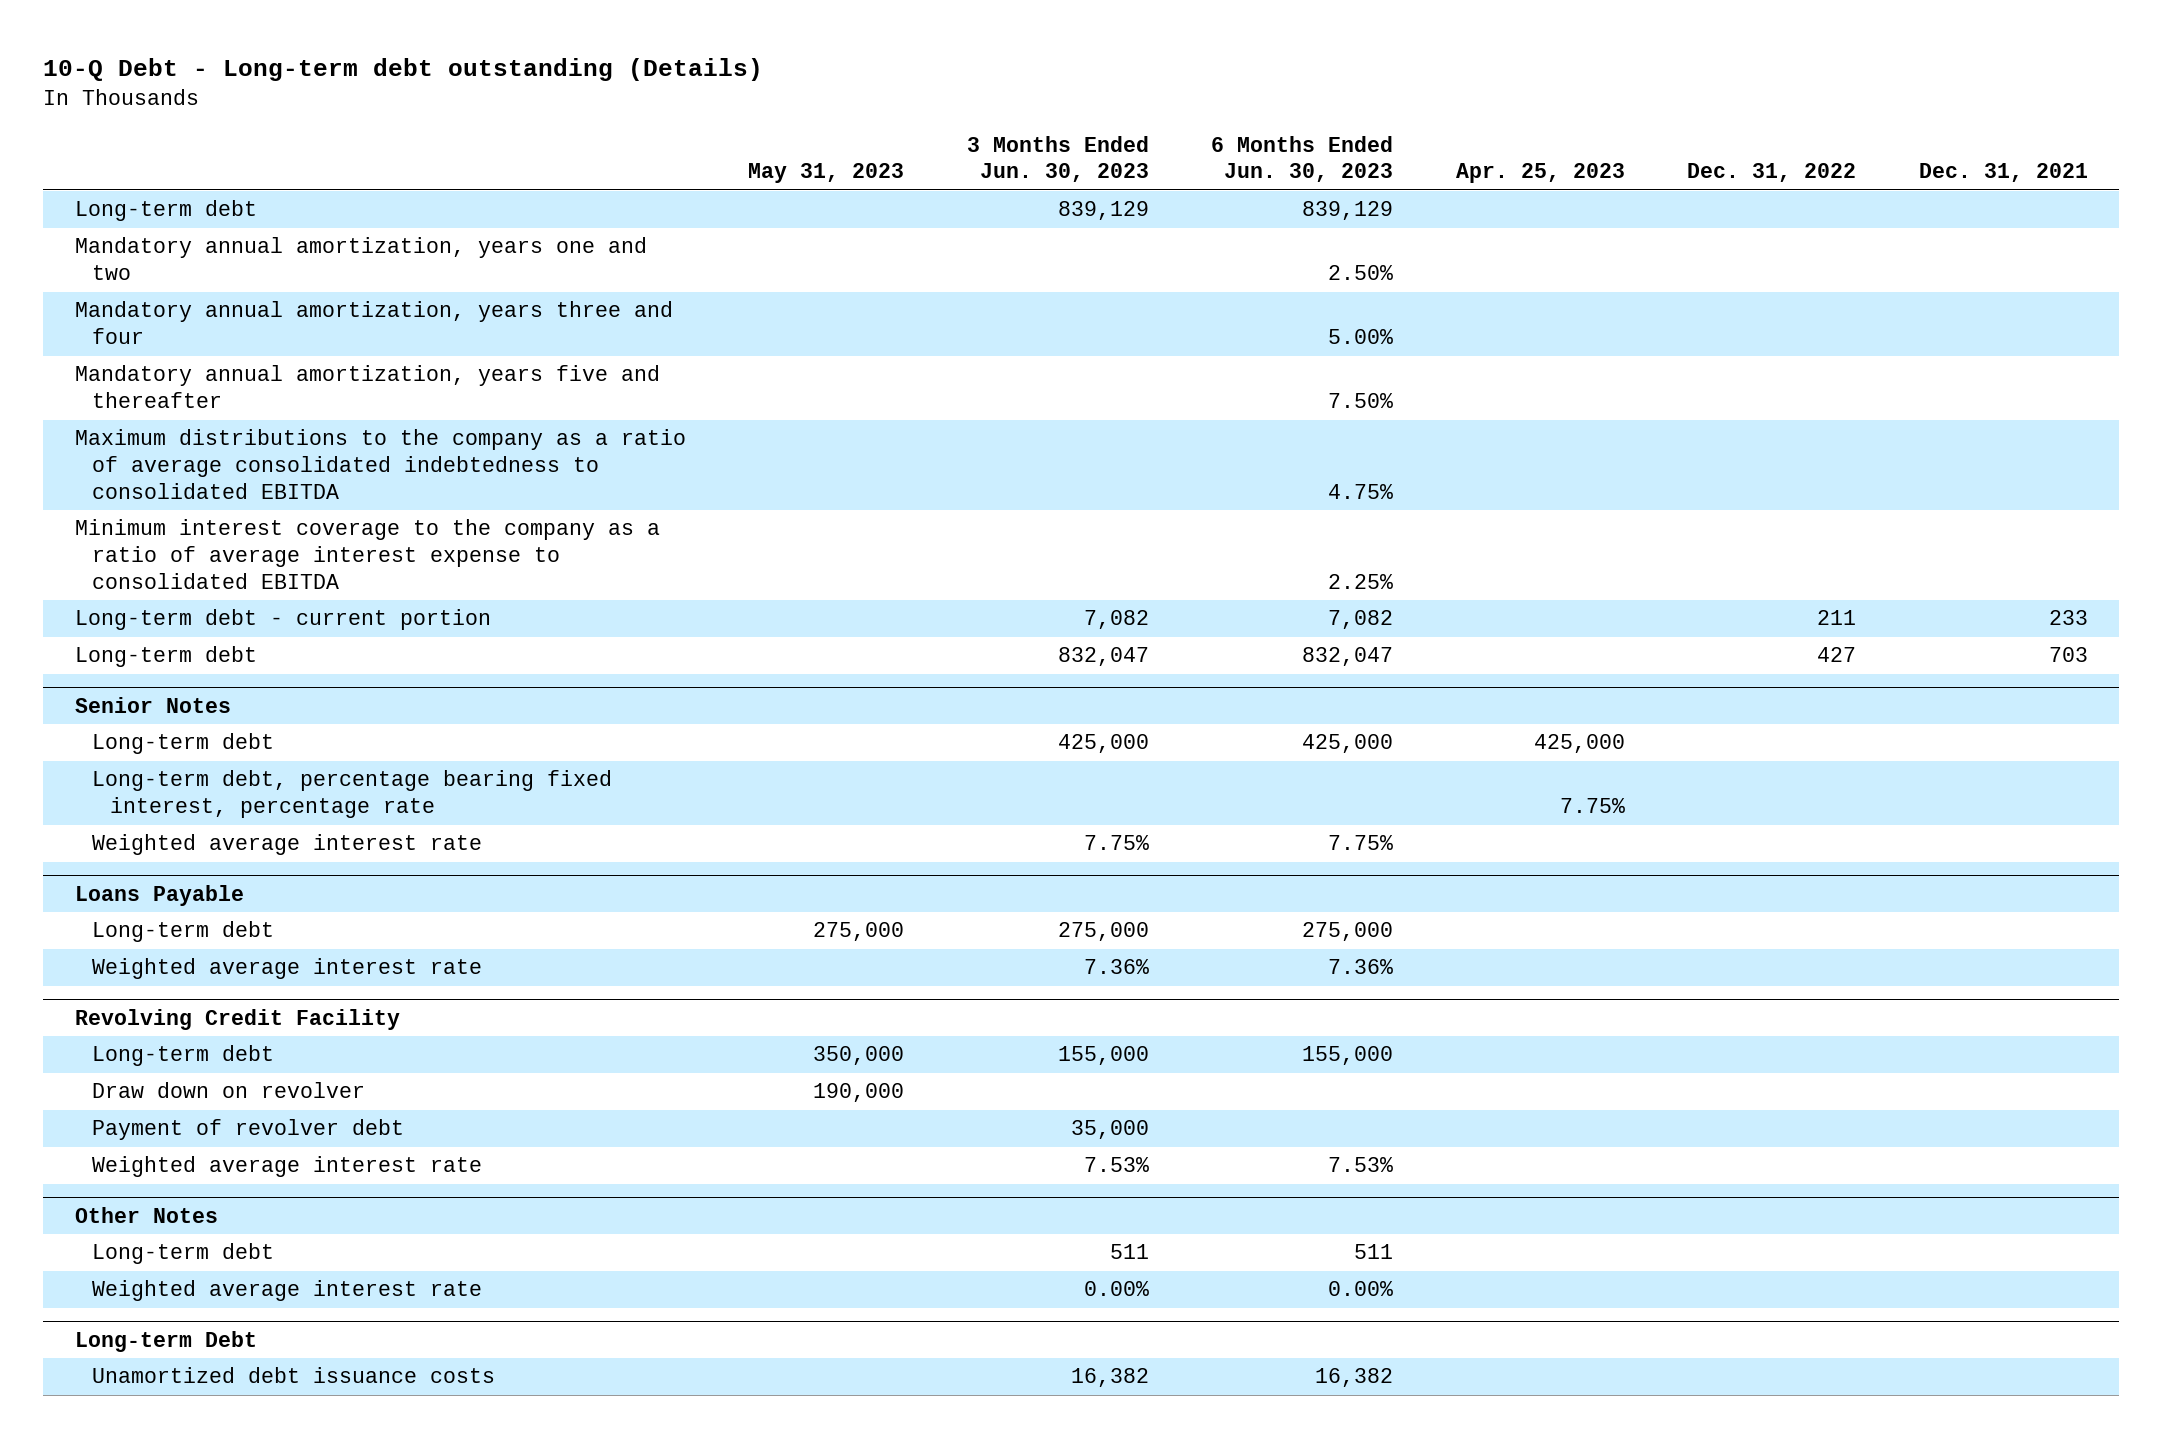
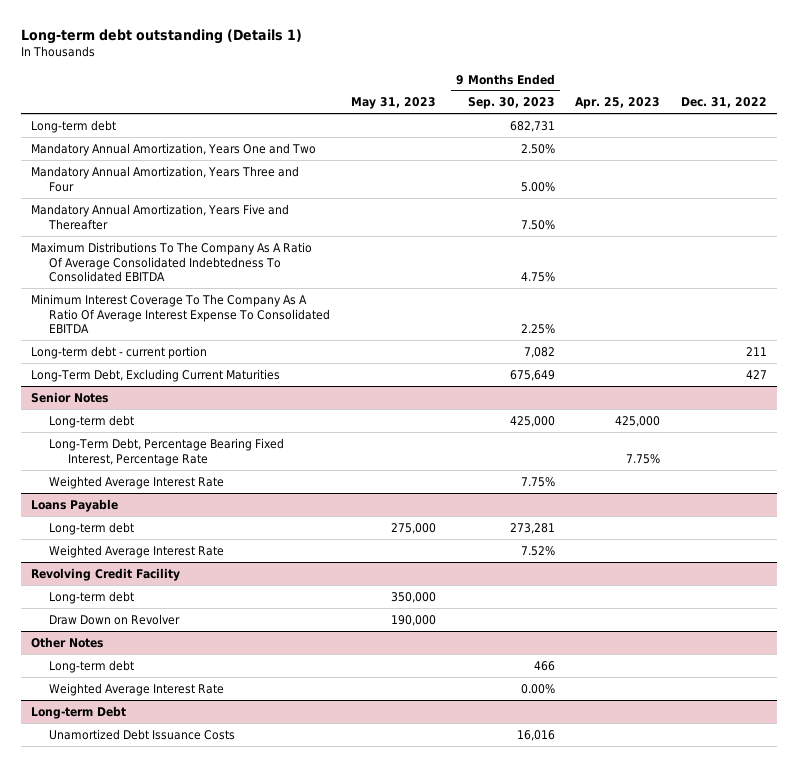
- 10-Q Debt - Long-term debt outstanding (Details)
+ Long-term debt outstanding (Details 1)
- | May 31, 2023 | 3 Months Ended Jun. 30, 2023 | 6 Months Ended Jun. 30, 2023 | Apr. 25, 2023 | Dec. 31, 2022 | Dec. 31, 2021
+ | May 31, 2023 | 9 Months Ended Sep. 30, 2023 | Apr. 25, 2023 | Dec. 31, 2022
- Mandatory annual amortization, years one and two | | | 2.50% | | |
- Mandatory annual amortization, years three and four | | | 5.00% | | |
- Mandatory annual amortization, years five and thereafter | | | 7.50% | | |
- Maximum distributions to the company as a ratio of average consolidated indebtedness to consolidated EBITDA | | | 4.75% | | |
- Minimum interest coverage to the company as a ratio of average interest expense to consolidated EBITDA | | | 2.25% | | |
+ Mandatory Annual Amortization, Years One and Two | | 2.50% | |
+ Mandatory Annual Amortization, Years Three and Four | | 5.00% | |
+ Mandatory Annual Amortization, Years Five and Thereafter | | 7.50% | |
+ Maximum Distributions To The Company As A Ratio Of Average Consolidated Indebtedness To Consolidated EBITDA | | 4.75% | |
+ Minimum Interest Coverage To The Company As A Ratio Of Average Interest Expense To Consolidated EBITDA | | 2.25% | |
- Long-term debt | | 832,047 | 832,047 | | 427 | 703
+ Long-Term Debt, Excluding Current Maturities | | 675,649 | | 427
@ Senior Notes
- Long-term debt, percentage bearing fixed interest, percentage rate | | | | 7.75% | |
- Weighted average interest rate | | 7.75% | 7.75% | | |
+ Long-Term Debt, Percentage Bearing Fixed Interest, Percentage Rate | | | 7.75% |
+ Weighted Average Interest Rate | | 7.75% | |
@ Loans Payable
- Weighted average interest rate | | 7.36% | 7.36% | | |
+ Weighted Average Interest Rate | | 7.52% | |
@ Revolving Credit Facility
- Draw down on revolver | 190,000 | | | | |
- Payment of revolver debt | | 35,000 | | | |
- Weighted average interest rate | | 7.53% | 7.53% | | |
+ Draw Down on Revolver | 190,000 | | |
@ Other Notes
- Weighted average interest rate | | 0.00% | 0.00% | | |
+ Weighted Average Interest Rate | | 0.00% | |
@ Long-term Debt
- Unamortized debt issuance costs | | 16,382 | 16,382 | | |
+ Unamortized Debt Issuance Costs | | 16,016 | |

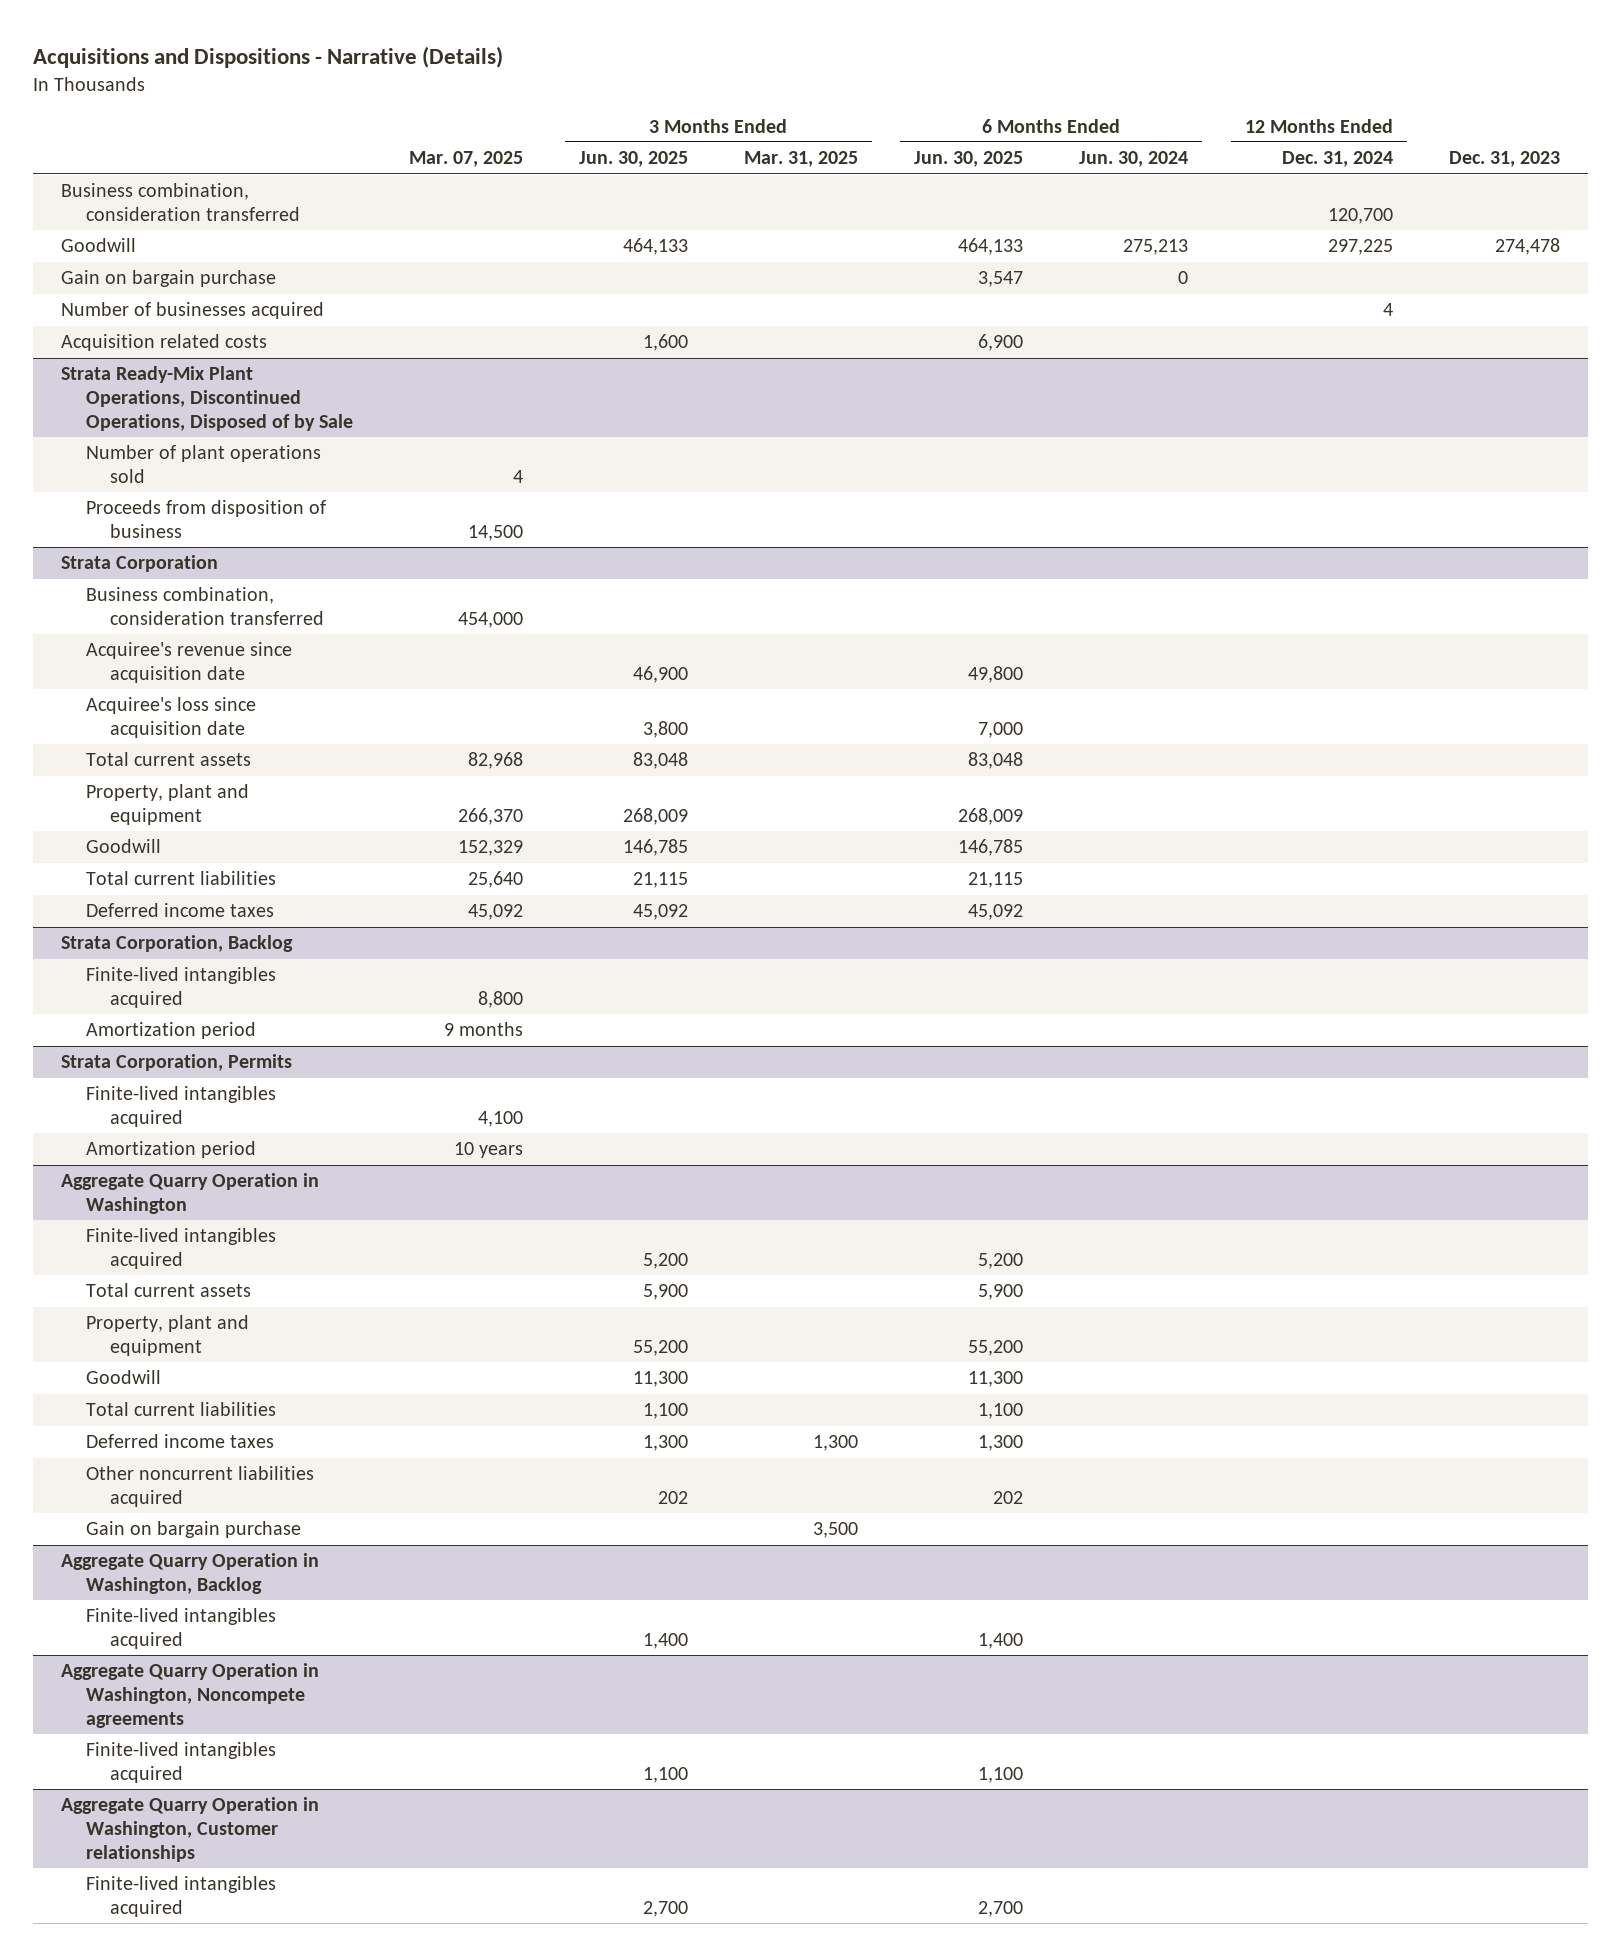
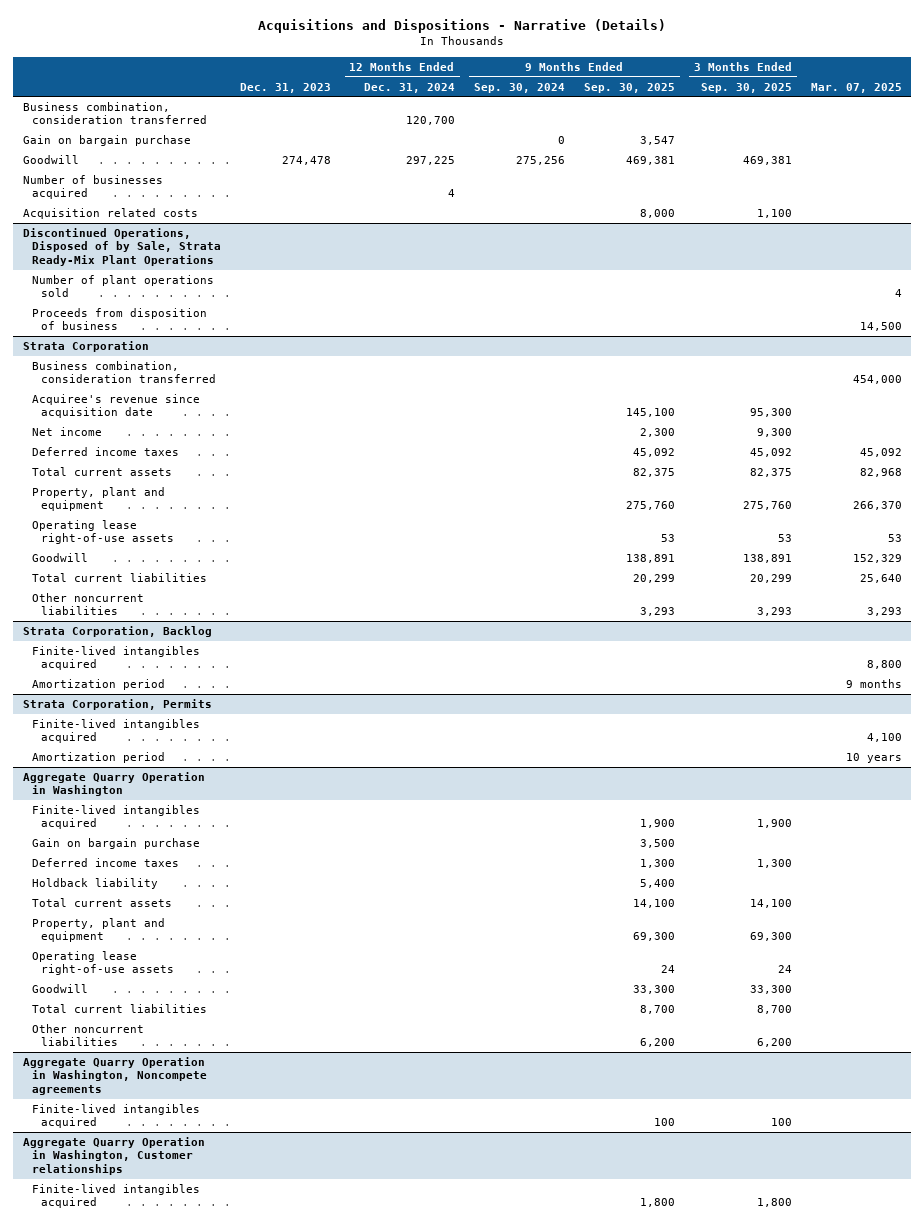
- | Mar. 07, 2025 | 3 Months Ended Jun. 30, 2025 | 3 Months Ended Mar. 31, 2025 | 6 Months Ended Jun. 30, 2025 | 6 Months Ended Jun. 30, 2024 | 12 Months Ended Dec. 31, 2024 | Dec. 31, 2023
+ | Dec. 31, 2023 | 12 Months Ended Dec. 31, 2024 | 9 Months Ended Sep. 30, 2024 | 9 Months Ended Sep. 30, 2025 | 3 Months Ended Sep. 30, 2025 | Mar. 07, 2025
moved down: Goodwill | 274,478 | 297,225 | 275,256 | 469,381 | 469,381 |
- Strata Ready-Mix Plant Operations, Discontinued Operations, Disposed of by Sale
+ Discontinued Operations, Disposed of by Sale, Strata Ready-Mix Plant Operations
@ Strata Corporation
- Acquiree's loss since acquisition date | | 3,800 | | 7,000 | | |
+ Net income | | | | 2,300 | 9,300 |
moved up: Deferred income taxes | | | | 45,092 | 45,092 | 45,092
+ Operating lease right-of-use assets | | | | 53 | 53 | 53
+ Other noncurrent liabilities | | | | 3,293 | 3,293 | 3,293
@ Aggregate Quarry Operation in Washington
moved up: Gain on bargain purchase | | | | 3,500 | |
moved up: Deferred income taxes | | | | 1,300 | 1,300 |
+ Holdback liability | | | | 5,400 | |
+ Operating lease right-of-use assets | | | | 24 | 24 |
- Other noncurrent liabilities acquired | | 202 | | 202 | | |
- Aggregate Quarry Operation in Washington, Backlog
- Finite-lived intangibles acquired | | 1,400 | | 1,400 | | |
@ Aggregate Quarry Operation in Washington
+ Other noncurrent liabilities | | | | 6,200 | 6,200 |

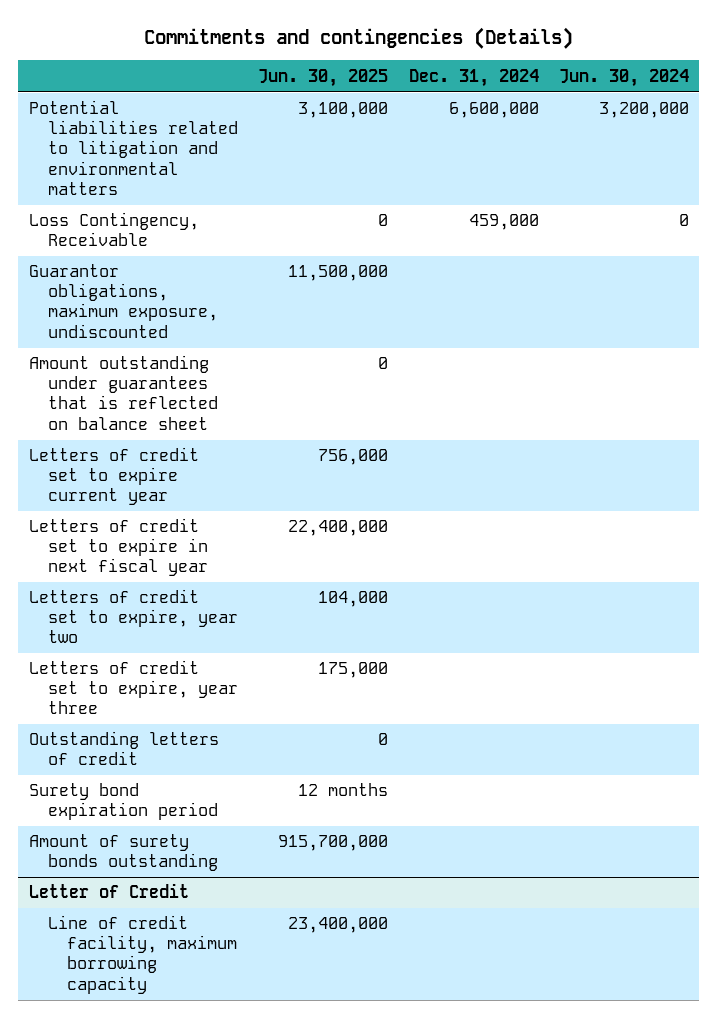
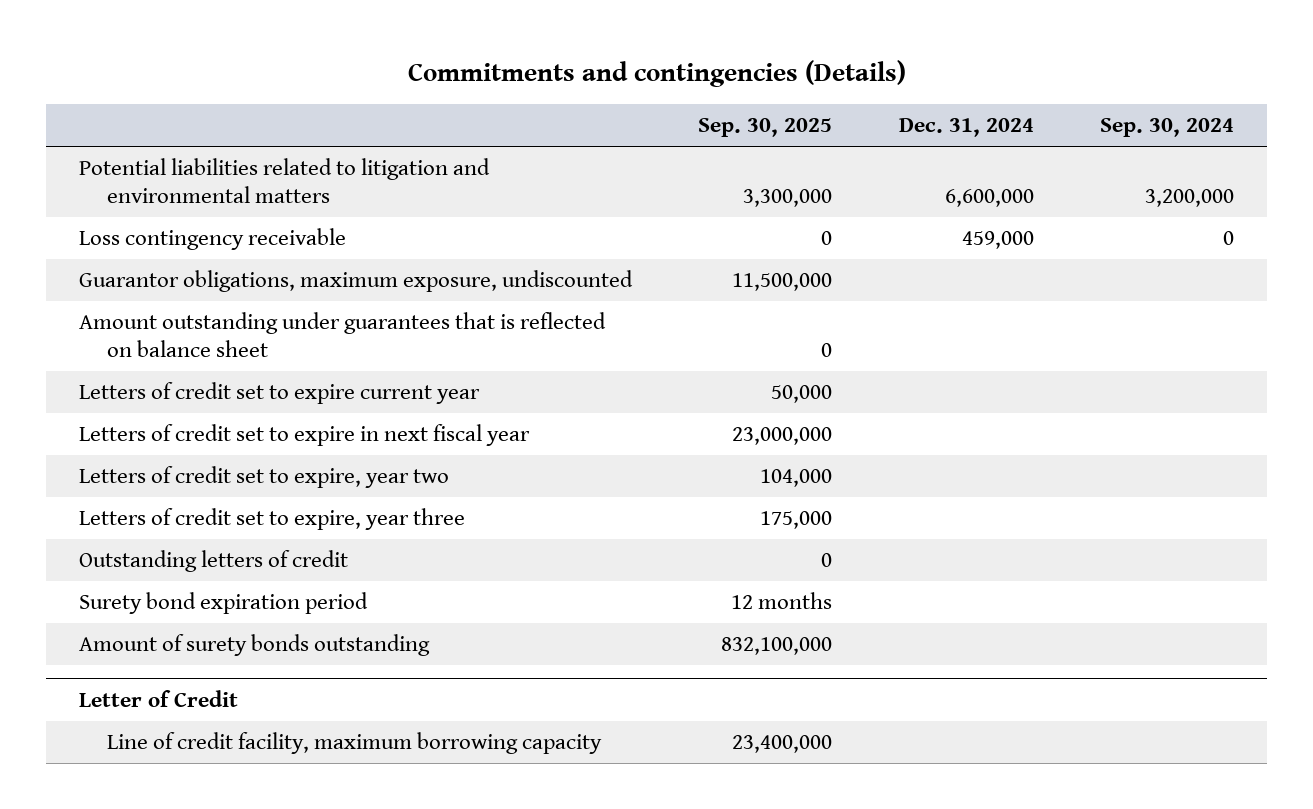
- | Jun. 30, 2025 | Dec. 31, 2024 | Jun. 30, 2024
+ | Sep. 30, 2025 | Dec. 31, 2024 | Sep. 30, 2024
- Loss Contingency, Receivable | 0 | 459,000 | 0
+ Loss contingency receivable | 0 | 459,000 | 0

